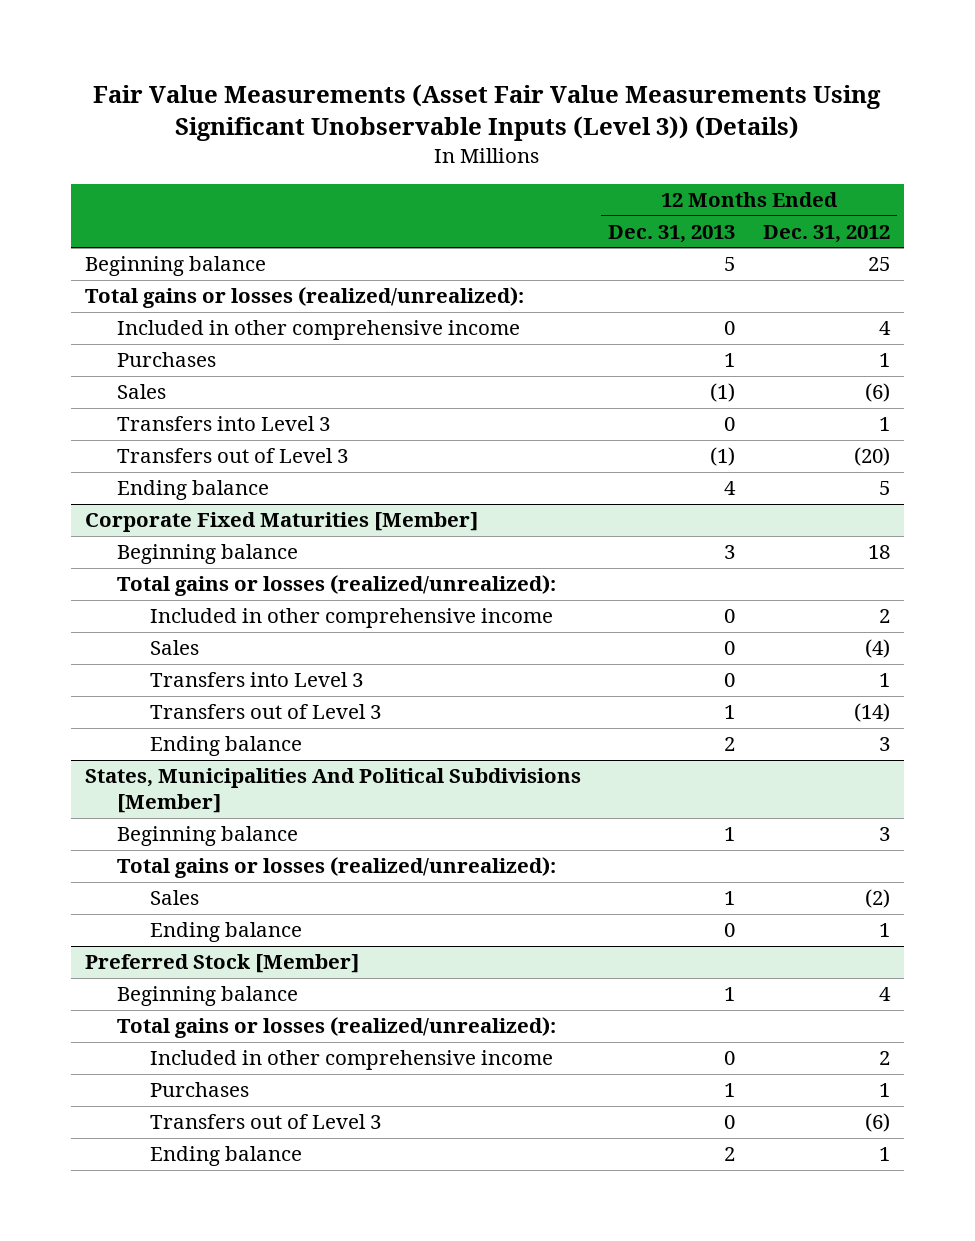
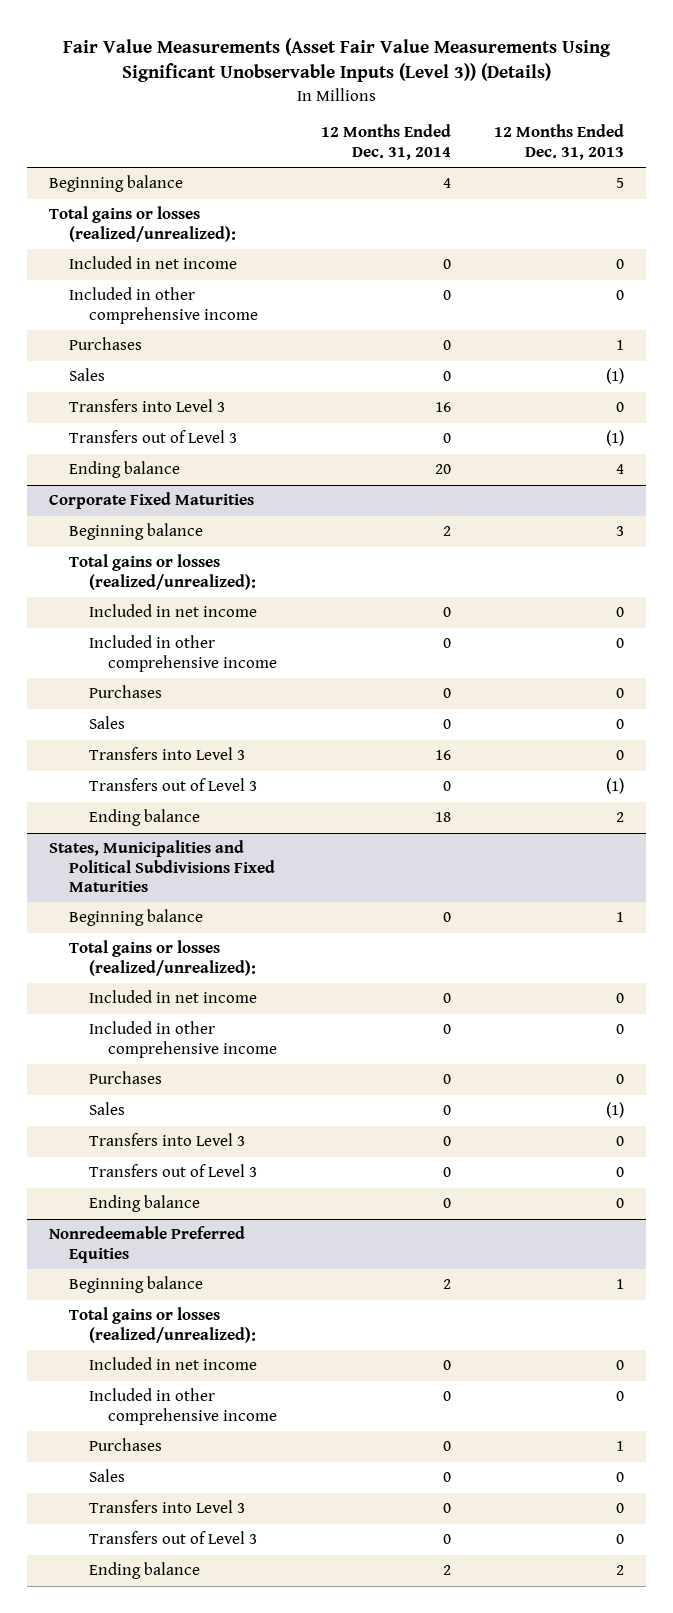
- | 12 Months Ended Dec. 31, 2013 | 12 Months Ended Dec. 31, 2012
+ | 12 Months Ended Dec. 31, 2014 | 12 Months Ended Dec. 31, 2013
+ Included in net income | 0 | 0
- Corporate Fixed Maturities [Member]
+ Corporate Fixed Maturities
+ Included in net income | 0 | 0
+ Purchases | 0 | 0
- Transfers out of Level 3 | 1 | (14)
+ Transfers out of Level 3 | 0 | (1)
- States, Municipalities And Political Subdivisions [Member]
+ States, Municipalities and Political Subdivisions Fixed Maturities
- Sales | 1 | (2)
+ Included in net income | 0 | 0
+ Included in other comprehensive income | 0 | 0
+ Purchases | 0 | 0
+ Sales | 0 | (1)
+ Transfers into Level 3 | 0 | 0
+ Transfers out of Level 3 | 0 | 0
- Preferred Stock [Member]
+ Nonredeemable Preferred Equities
+ Included in net income | 0 | 0
+ Sales | 0 | 0
+ Transfers into Level 3 | 0 | 0

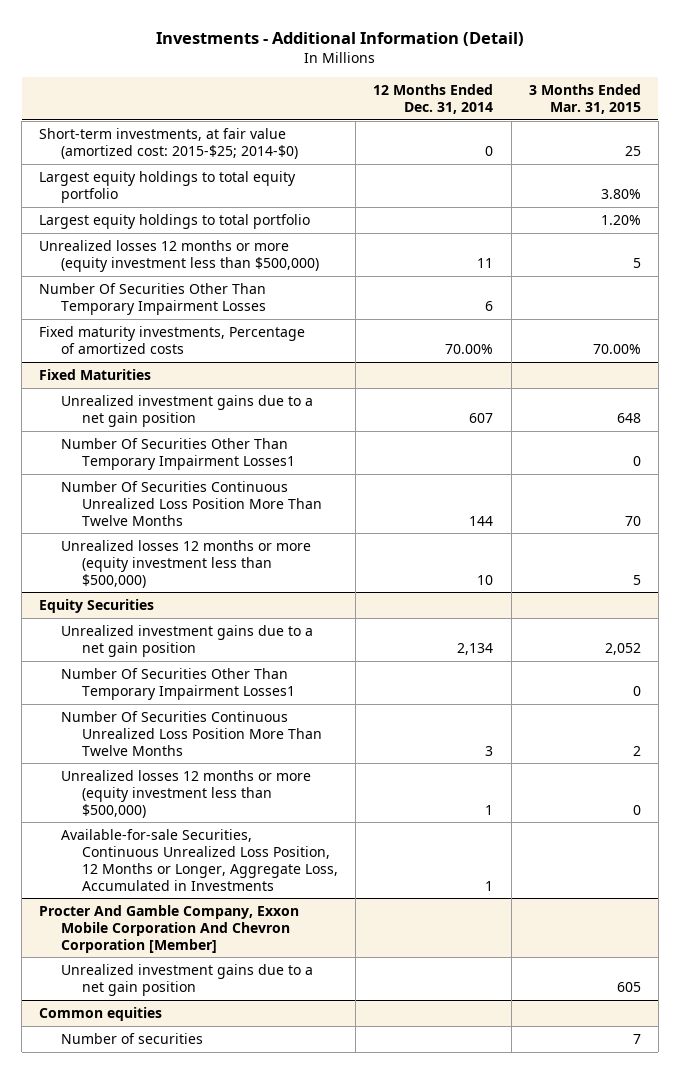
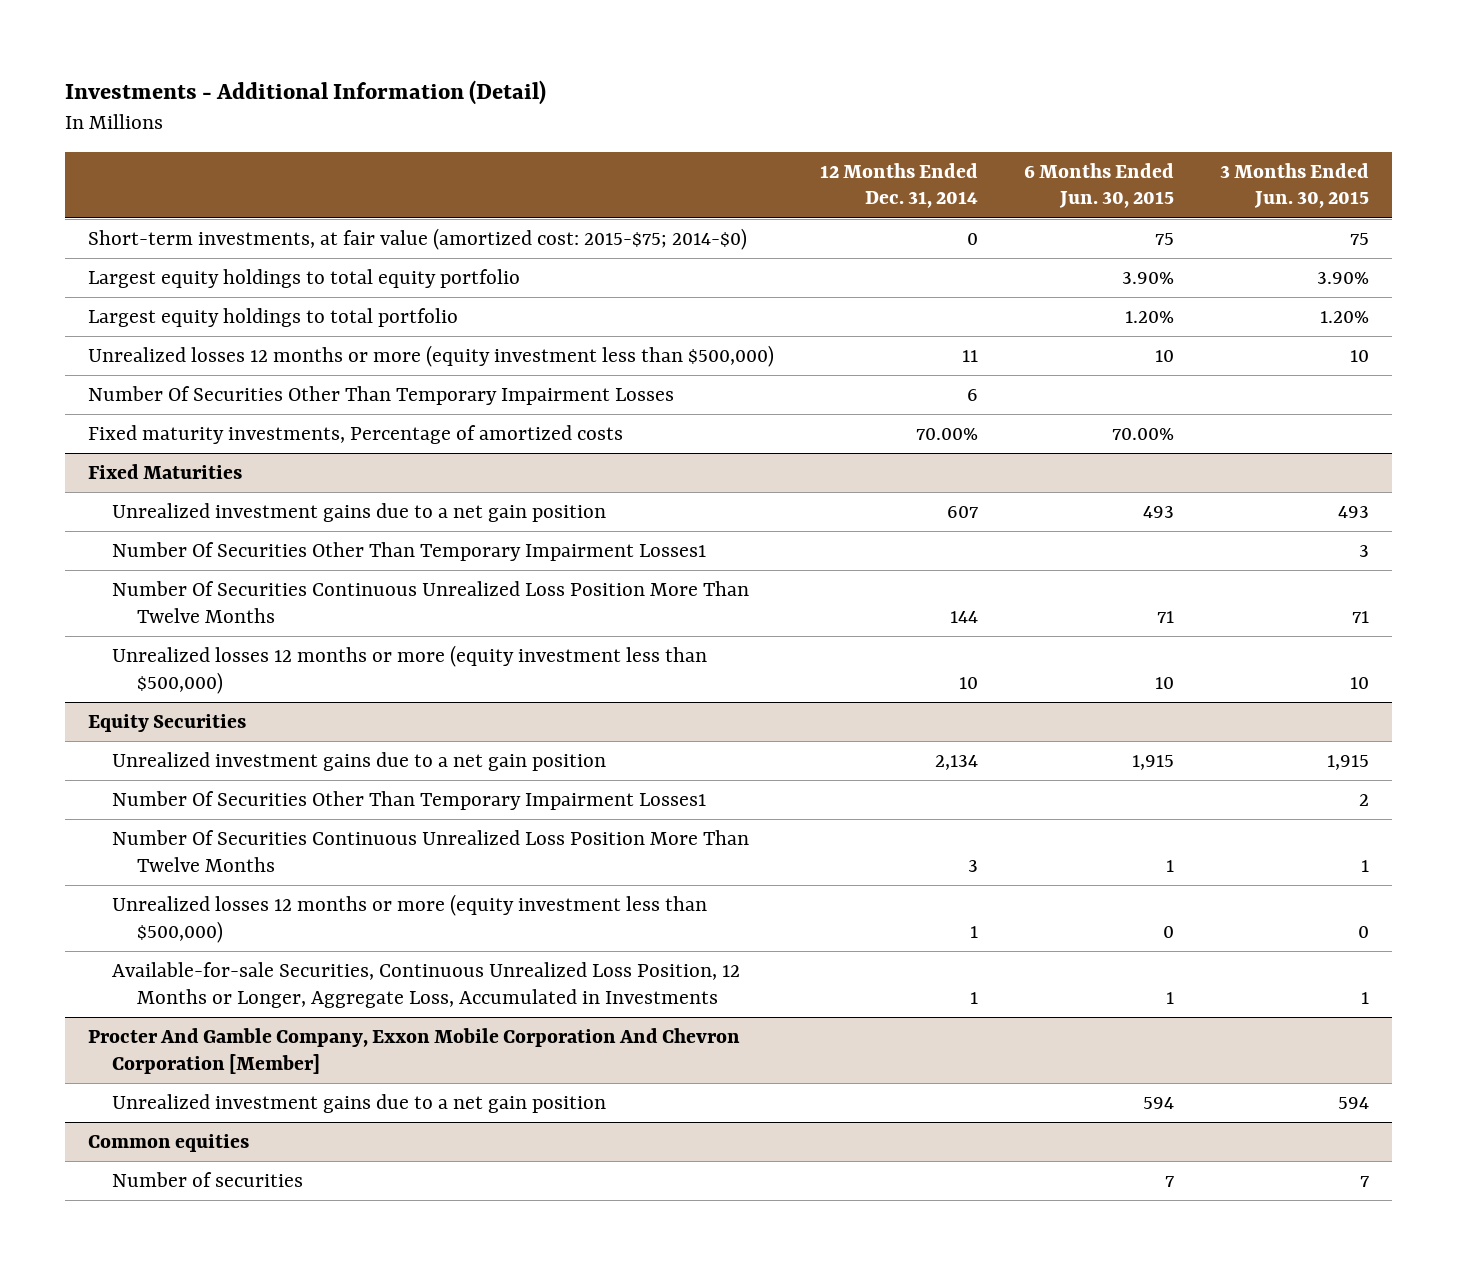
- | 12 Months Ended Dec. 31, 2014 | 3 Months Ended Mar. 31, 2015
+ | 12 Months Ended Dec. 31, 2014 | 6 Months Ended Jun. 30, 2015 | 3 Months Ended Jun. 30, 2015
- Short-term investments, at fair value (amortized cost: 2015-$25; 2014-$0) | 0 | 25
+ Short-term investments, at fair value (amortized cost: 2015-$75; 2014-$0) | 0 | 75 | 75

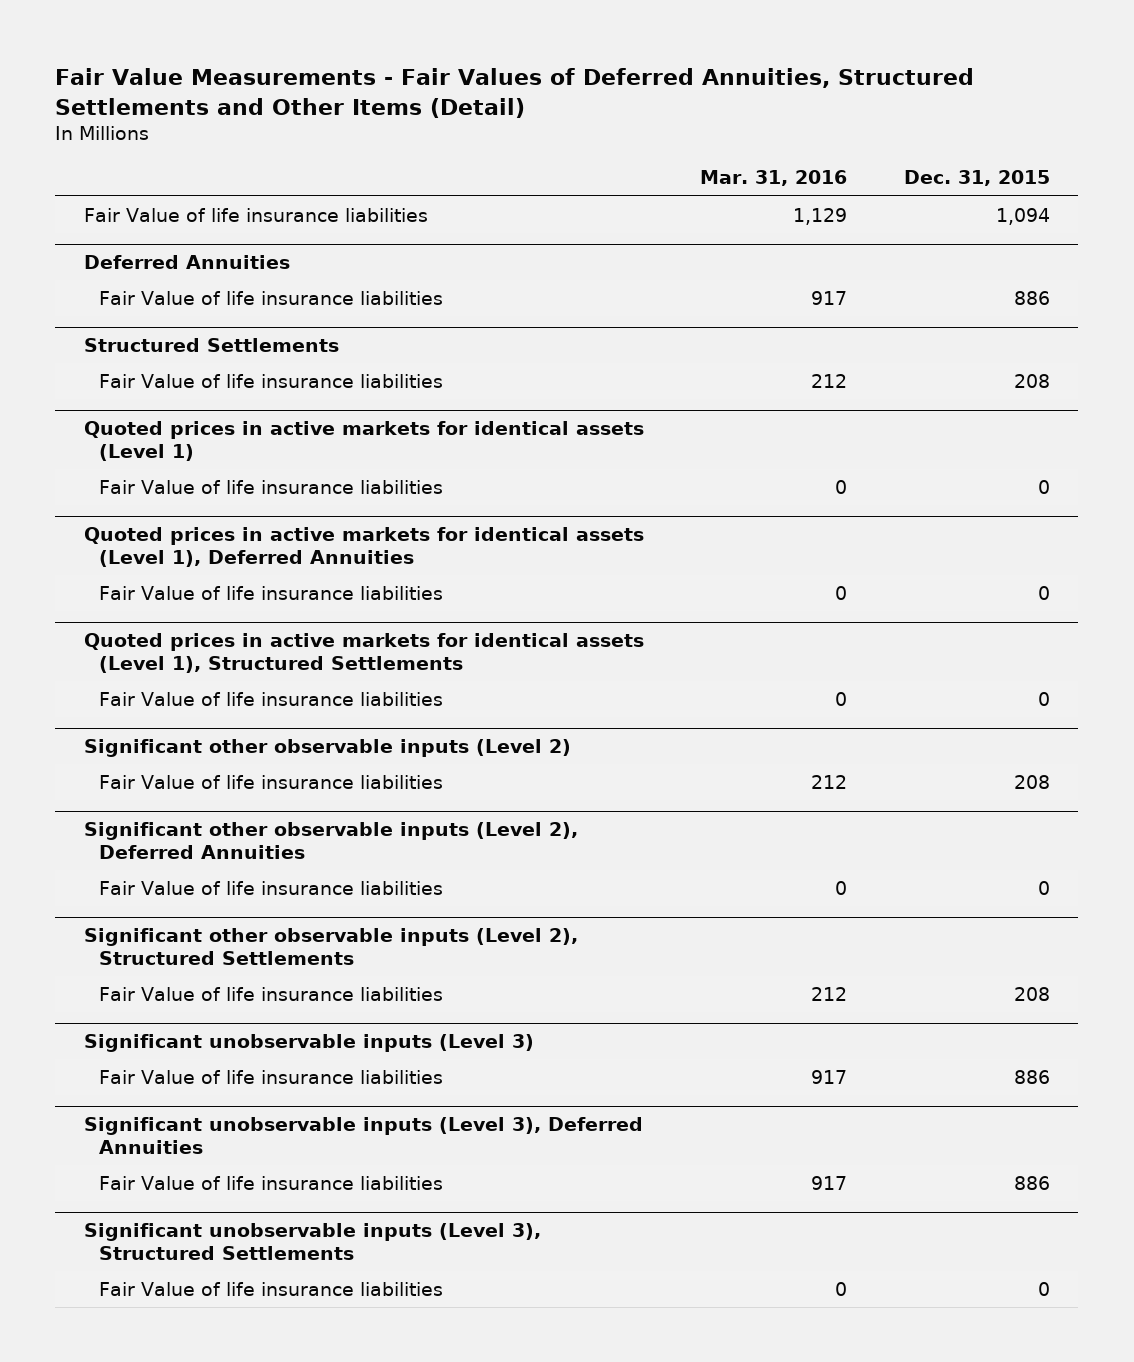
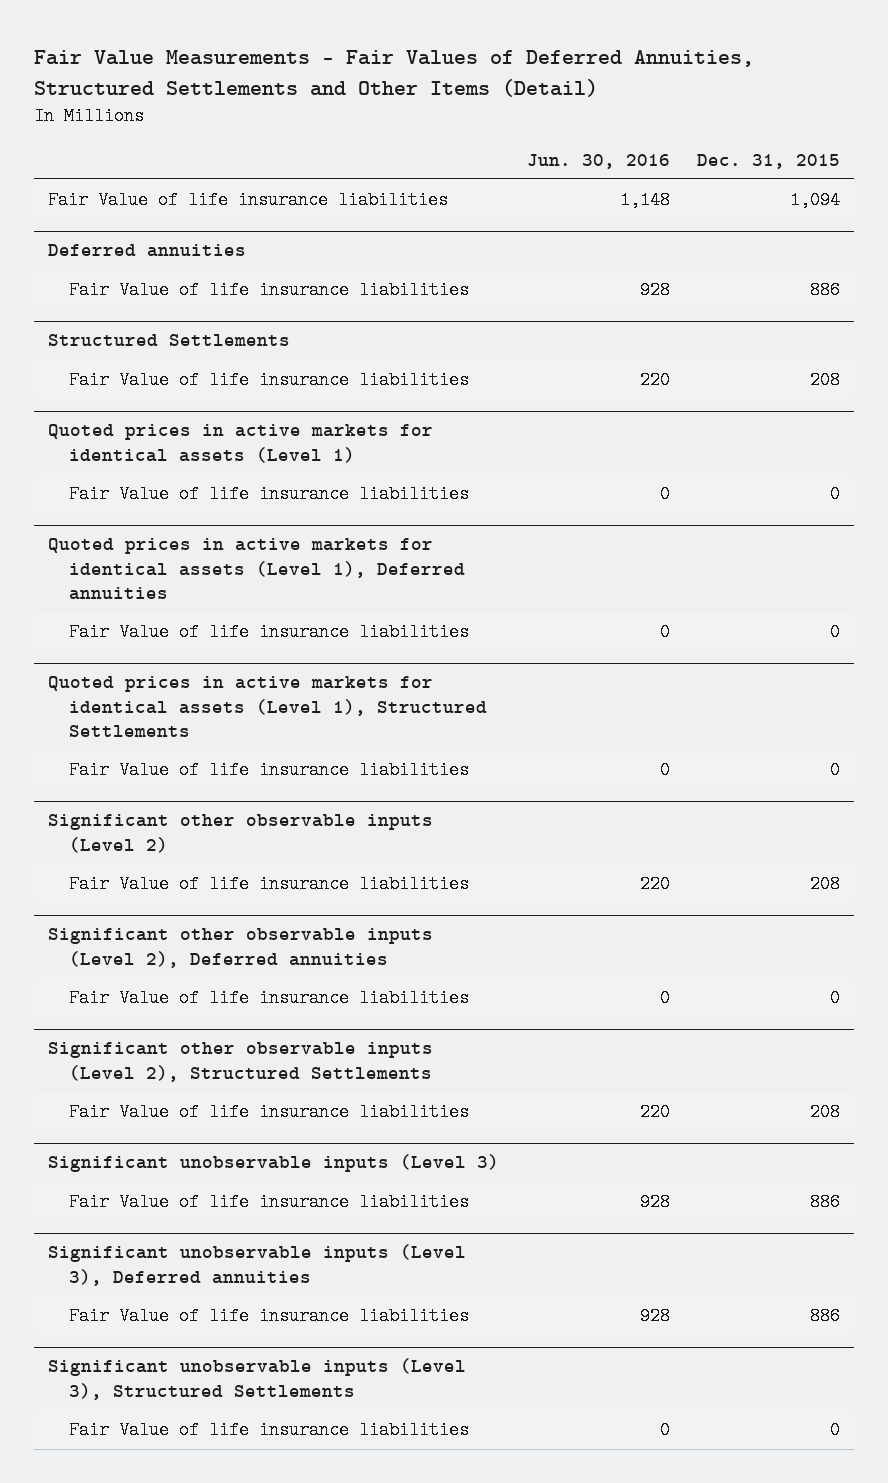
- | Mar. 31, 2016 | Dec. 31, 2015
+ | Jun. 30, 2016 | Dec. 31, 2015
- Deferred Annuities
+ Deferred annuities
- Quoted prices in active markets for identical assets (Level 1), Deferred Annuities
+ Quoted prices in active markets for identical assets (Level 1), Deferred annuities
- Significant other observable inputs (Level 2), Deferred Annuities
+ Significant other observable inputs (Level 2), Deferred annuities
- Significant unobservable inputs (Level 3), Deferred Annuities
+ Significant unobservable inputs (Level 3), Deferred annuities

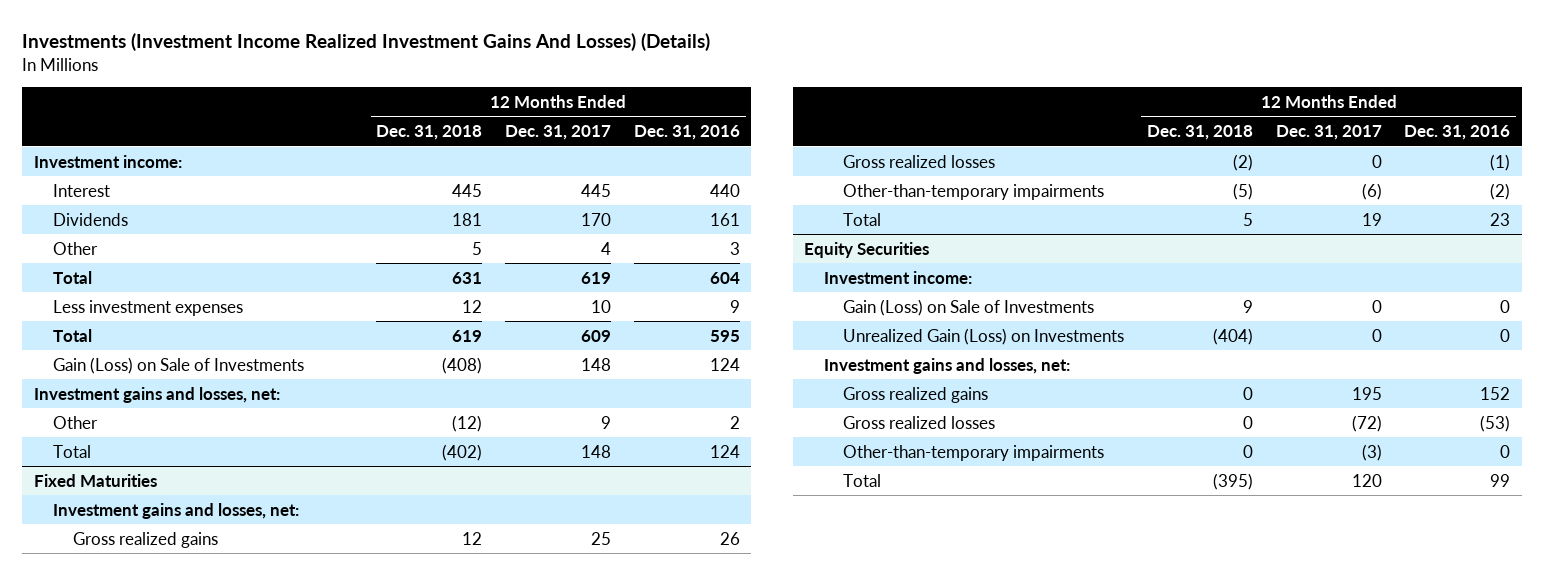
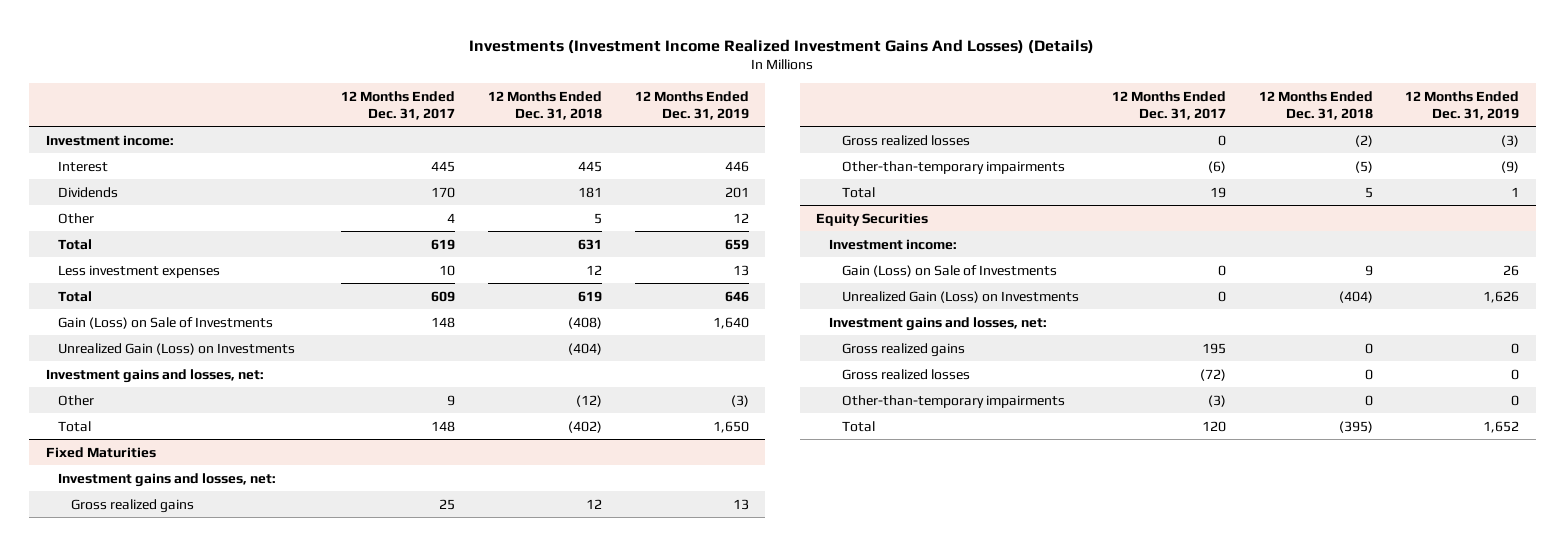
- | 12 Months Ended Dec. 31, 2018 | 12 Months Ended Dec. 31, 2017 | 12 Months Ended Dec. 31, 2016
+ | 12 Months Ended Dec. 31, 2017 | 12 Months Ended Dec. 31, 2018 | 12 Months Ended Dec. 31, 2019
+ Unrealized Gain (Loss) on Investments | | (404) |

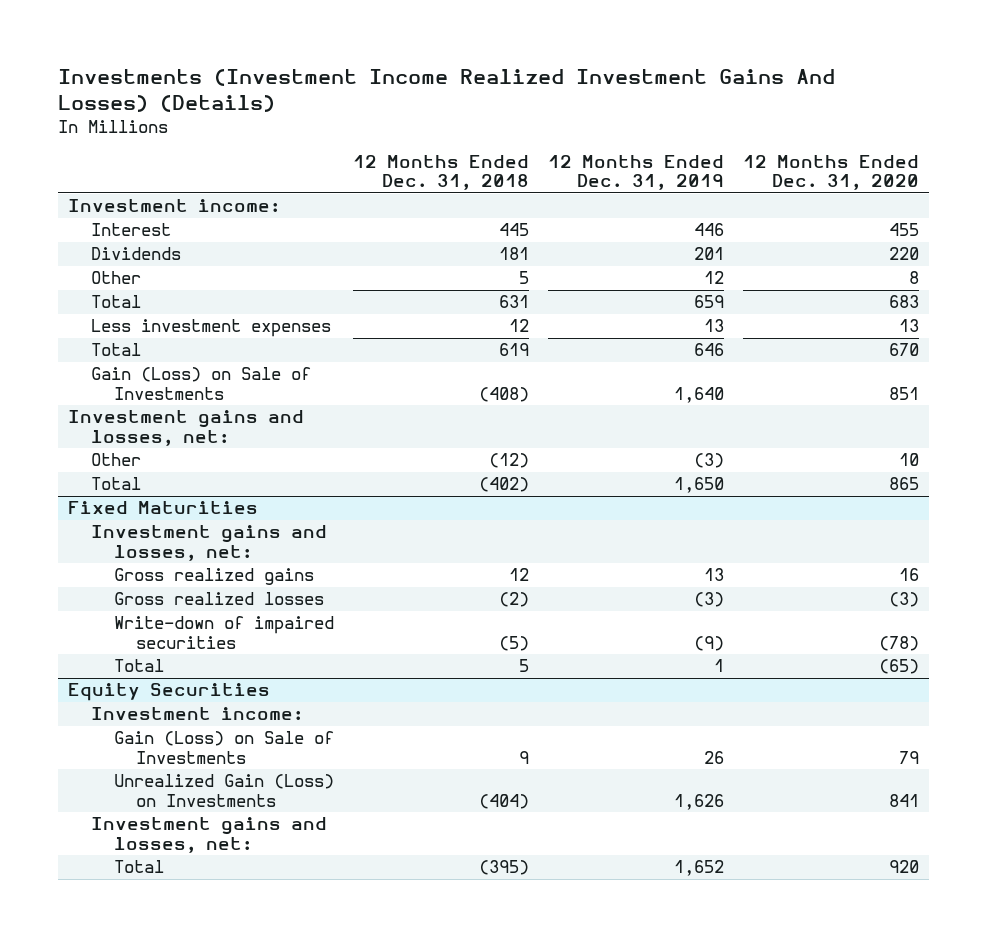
- | 12 Months Ended Dec. 31, 2017 | 12 Months Ended Dec. 31, 2018 | 12 Months Ended Dec. 31, 2019
+ | 12 Months Ended Dec. 31, 2018 | 12 Months Ended Dec. 31, 2019 | 12 Months Ended Dec. 31, 2020
- Unrealized Gain (Loss) on Investments | | (404) |
@ Fixed Maturities
- Other-than-temporary impairments | (6) | (5) | (9)
+ Write-down of impaired securities | (5) | (9) | (78)
@ Equity Securities
- Gross realized gains | 195 | 0 | 0
- Gross realized losses | (72) | 0 | 0
- Other-than-temporary impairments | (3) | 0 | 0

